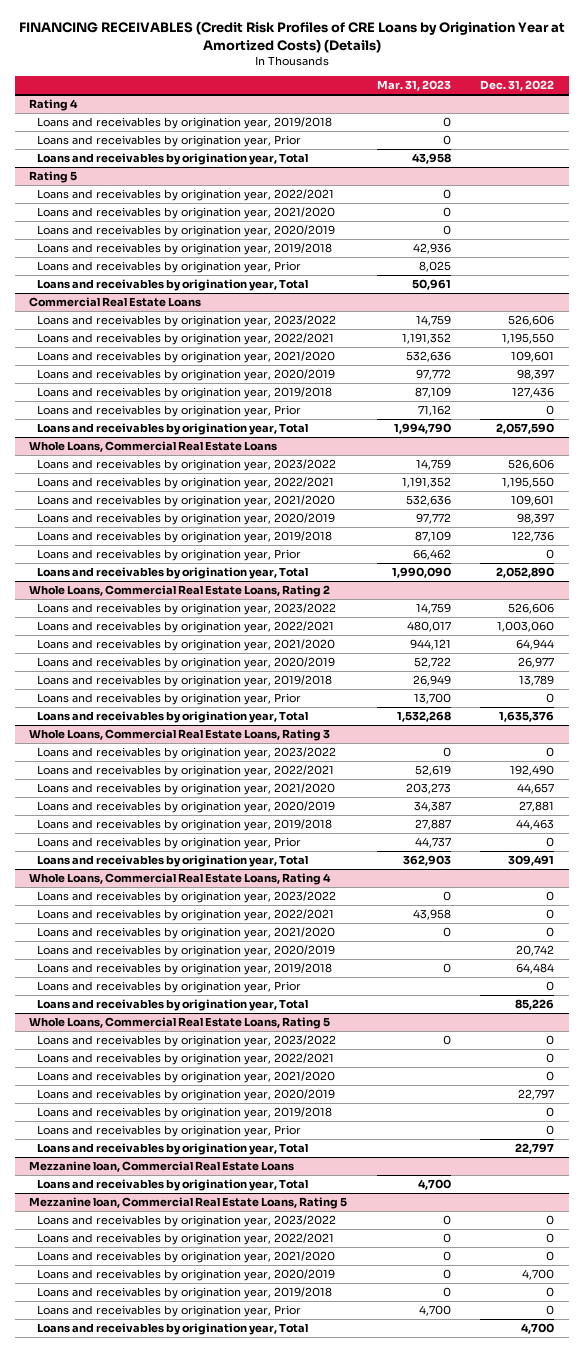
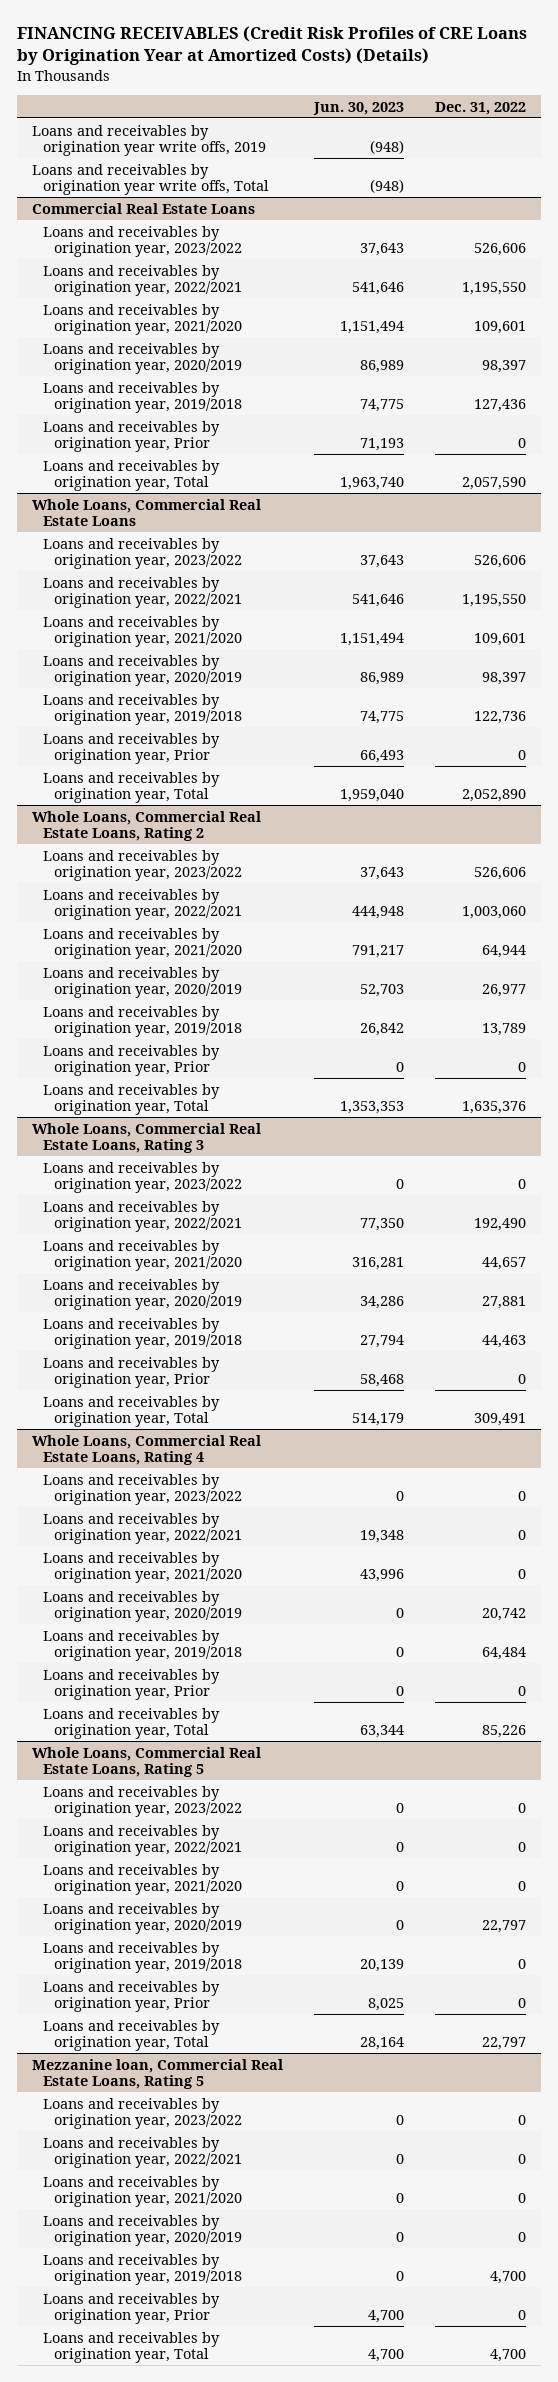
- | Mar. 31, 2023 | Dec. 31, 2022
+ | Jun. 30, 2023 | Dec. 31, 2022
- Rating 4
- Loans and receivables by origination year, 2019/2018 | 0 |
- Loans and receivables by origination year, Prior | 0 |
- Loans and receivables by origination year, Total | 43,958 |
- Rating 5
- Loans and receivables by origination year, 2022/2021 | 0 |
- Loans and receivables by origination year, 2021/2020 | 0 |
- Loans and receivables by origination year, 2020/2019 | 0 |
- Loans and receivables by origination year, 2019/2018 | 42,936 |
- Loans and receivables by origination year, Prior | 8,025 |
- Loans and receivables by origination year, Total | 50,961 |
+ Loans and receivables by origination year write offs, 2019 | (948) |
+ Loans and receivables by origination year write offs, Total | (948) |
- Mezzanine loan, Commercial Real Estate Loans
- Loans and receivables by origination year, Total | 4,700 |
@ Mezzanine loan, Commercial Real Estate Loans, Rating 5
- Loans and receivables by origination year, 2020/2019 | 0 | 4,700
- Loans and receivables by origination year, 2019/2018 | 0 | 0
+ Loans and receivables by origination year, 2020/2019 | 0 | 0
+ Loans and receivables by origination year, 2019/2018 | 0 | 4,700

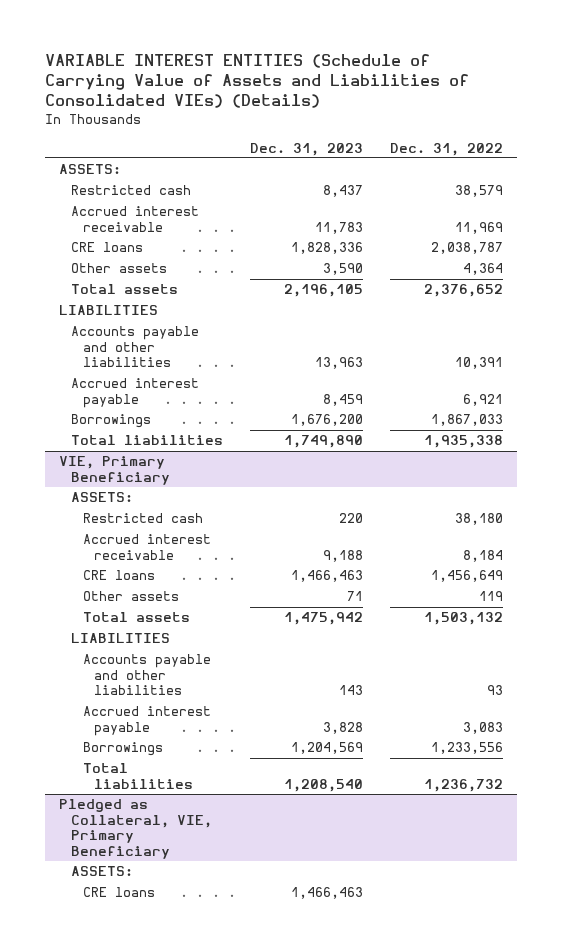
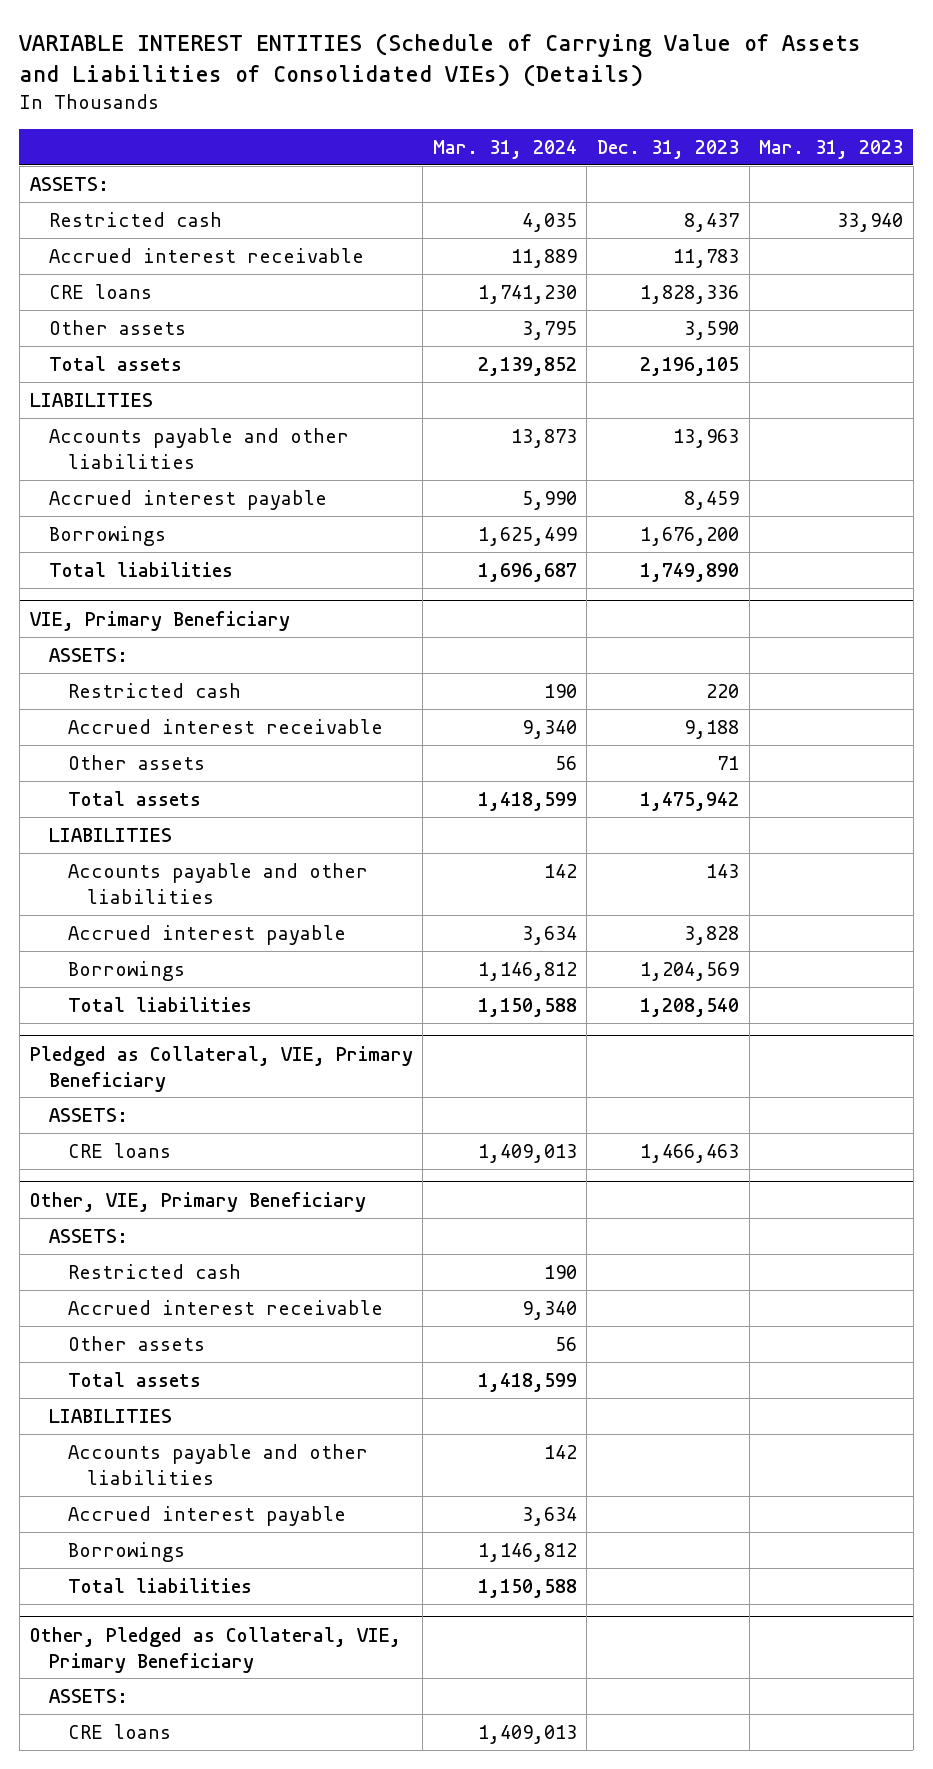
- | Dec. 31, 2023 | Dec. 31, 2022
+ | Mar. 31, 2024 | Dec. 31, 2023 | Mar. 31, 2023
@ VIE, Primary Beneficiary
- CRE loans | 1,466,463 | 1,456,649
+ Other, VIE, Primary Beneficiary
+ ASSETS:
+ Restricted cash | 190 | |
+ Accrued interest receivable | 9,340 | |
+ Other assets | 56 | |
+ Total assets | 1,418,599 | |
+ LIABILITIES
+ Accounts payable and other liabilities | 142 | |
+ Accrued interest payable | 3,634 | |
+ Borrowings | 1,146,812 | |
+ Total liabilities | 1,150,588 | |
+ Other, Pledged as Collateral, VIE, Primary Beneficiary
+ ASSETS:
+ CRE loans | 1,409,013 | |

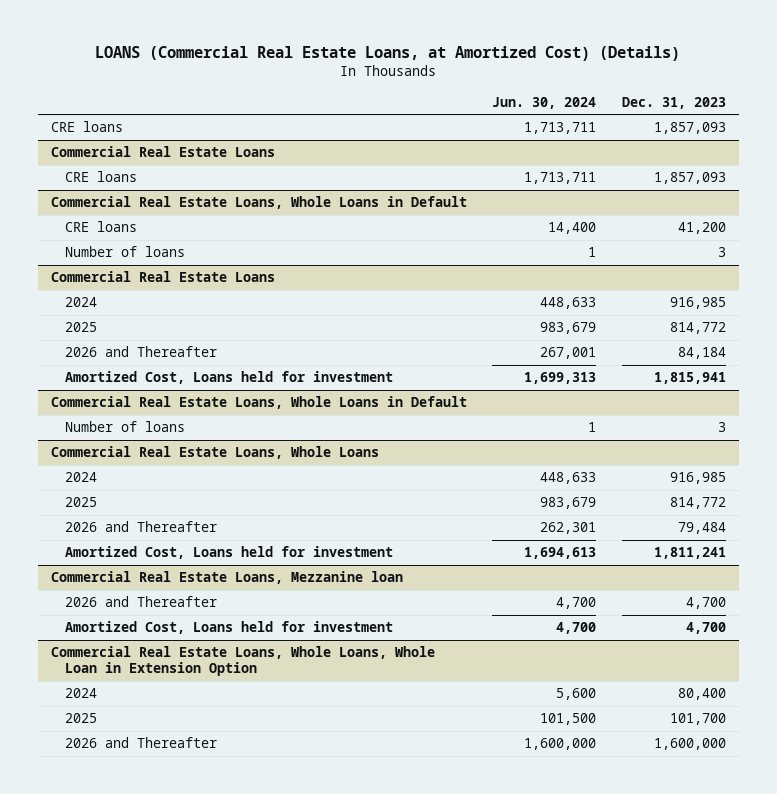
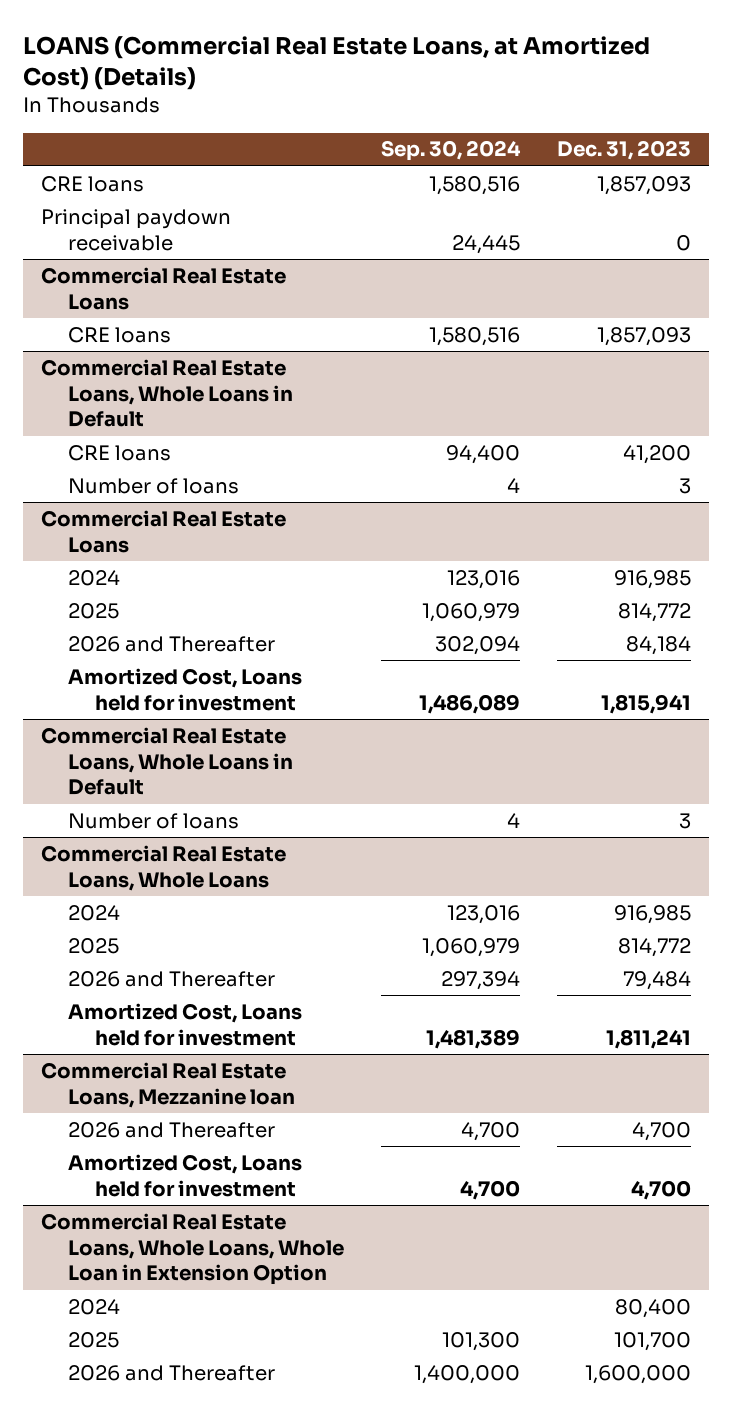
- | Jun. 30, 2024 | Dec. 31, 2023
+ | Sep. 30, 2024 | Dec. 31, 2023
+ Principal paydown receivable | 24,445 | 0

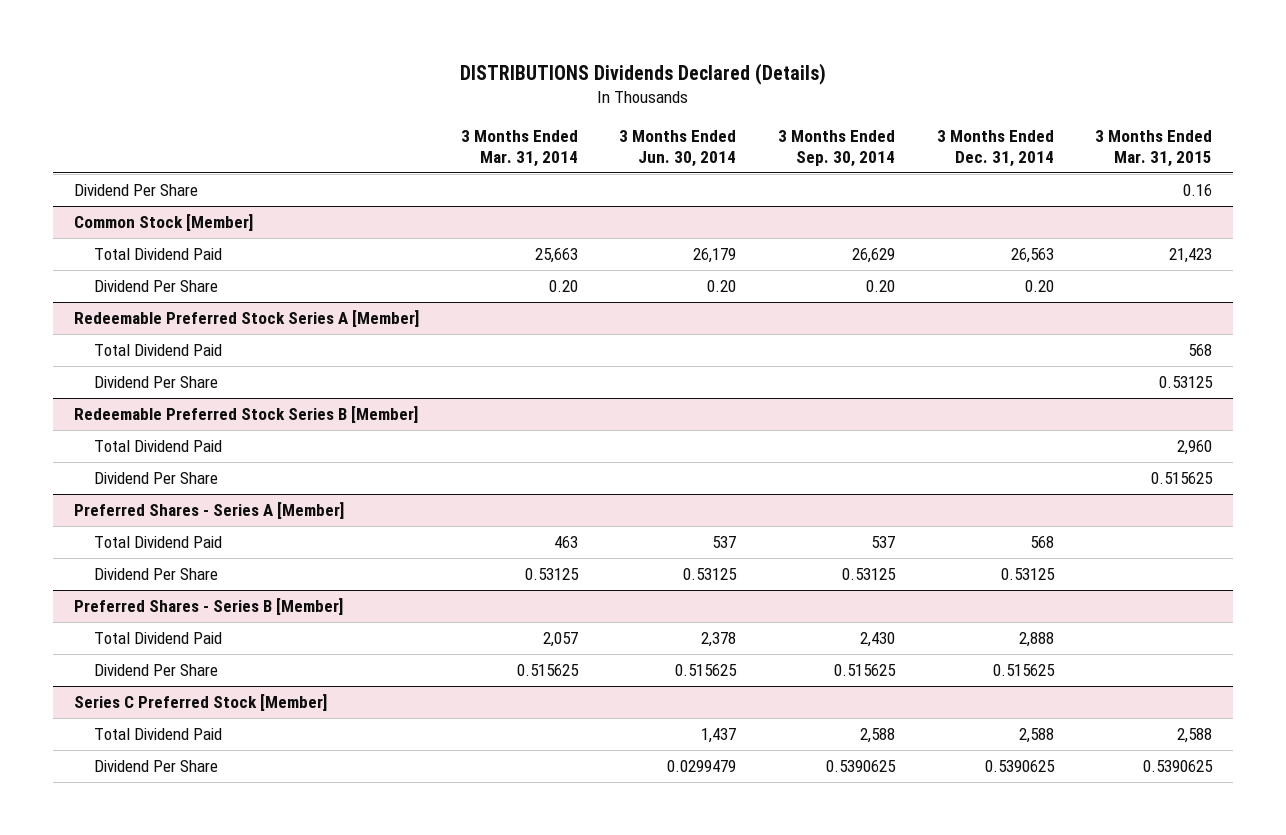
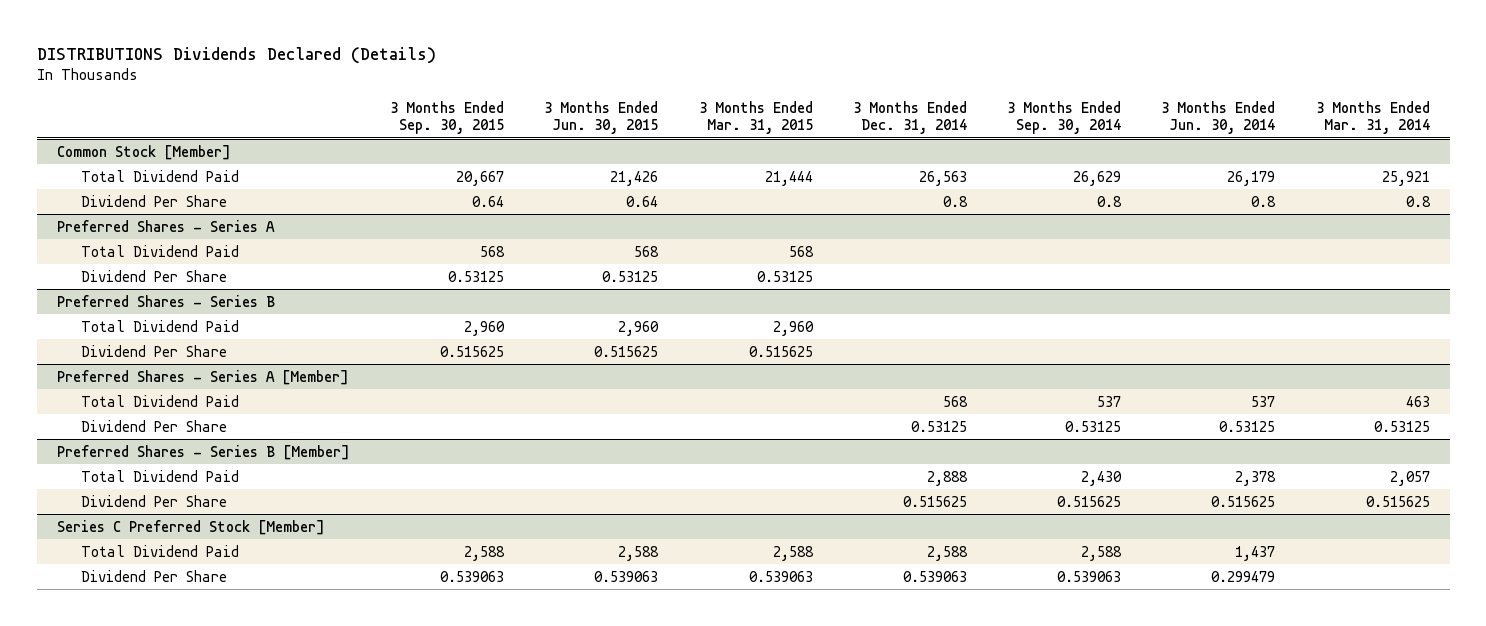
- | 3 Months Ended Mar. 31, 2014 | 3 Months Ended Jun. 30, 2014 | 3 Months Ended Sep. 30, 2014 | 3 Months Ended Dec. 31, 2014 | 3 Months Ended Mar. 31, 2015
+ | 3 Months Ended Sep. 30, 2015 | 3 Months Ended Jun. 30, 2015 | 3 Months Ended Mar. 31, 2015 | 3 Months Ended Dec. 31, 2014 | 3 Months Ended Sep. 30, 2014 | 3 Months Ended Jun. 30, 2014 | 3 Months Ended Mar. 31, 2014
- Dividend Per Share | | | | | 0.16
@ Common Stock [Member]
- Total Dividend Paid | 25,663 | 26,179 | 26,629 | 26,563 | 21,423
- Dividend Per Share | 0.20 | 0.20 | 0.20 | 0.20 |
- Redeemable Preferred Stock Series A [Member]
@ Common Stock [Member]
+ Total Dividend Paid | 20,667 | 21,426 | 21,444 | 26,563 | 26,629 | 26,179 | 25,921
+ Dividend Per Share | 0.64 | 0.64 | | 0.8 | 0.8 | 0.8 | 0.8
+ Preferred Shares - Series A
- Redeemable Preferred Stock Series B [Member]
+ Preferred Shares - Series B
@ Series C Preferred Stock [Member]
- Dividend Per Share | | 0.0299479 | 0.5390625 | 0.5390625 | 0.5390625
+ Dividend Per Share | 0.539063 | 0.539063 | 0.539063 | 0.539063 | 0.539063 | 0.299479 |

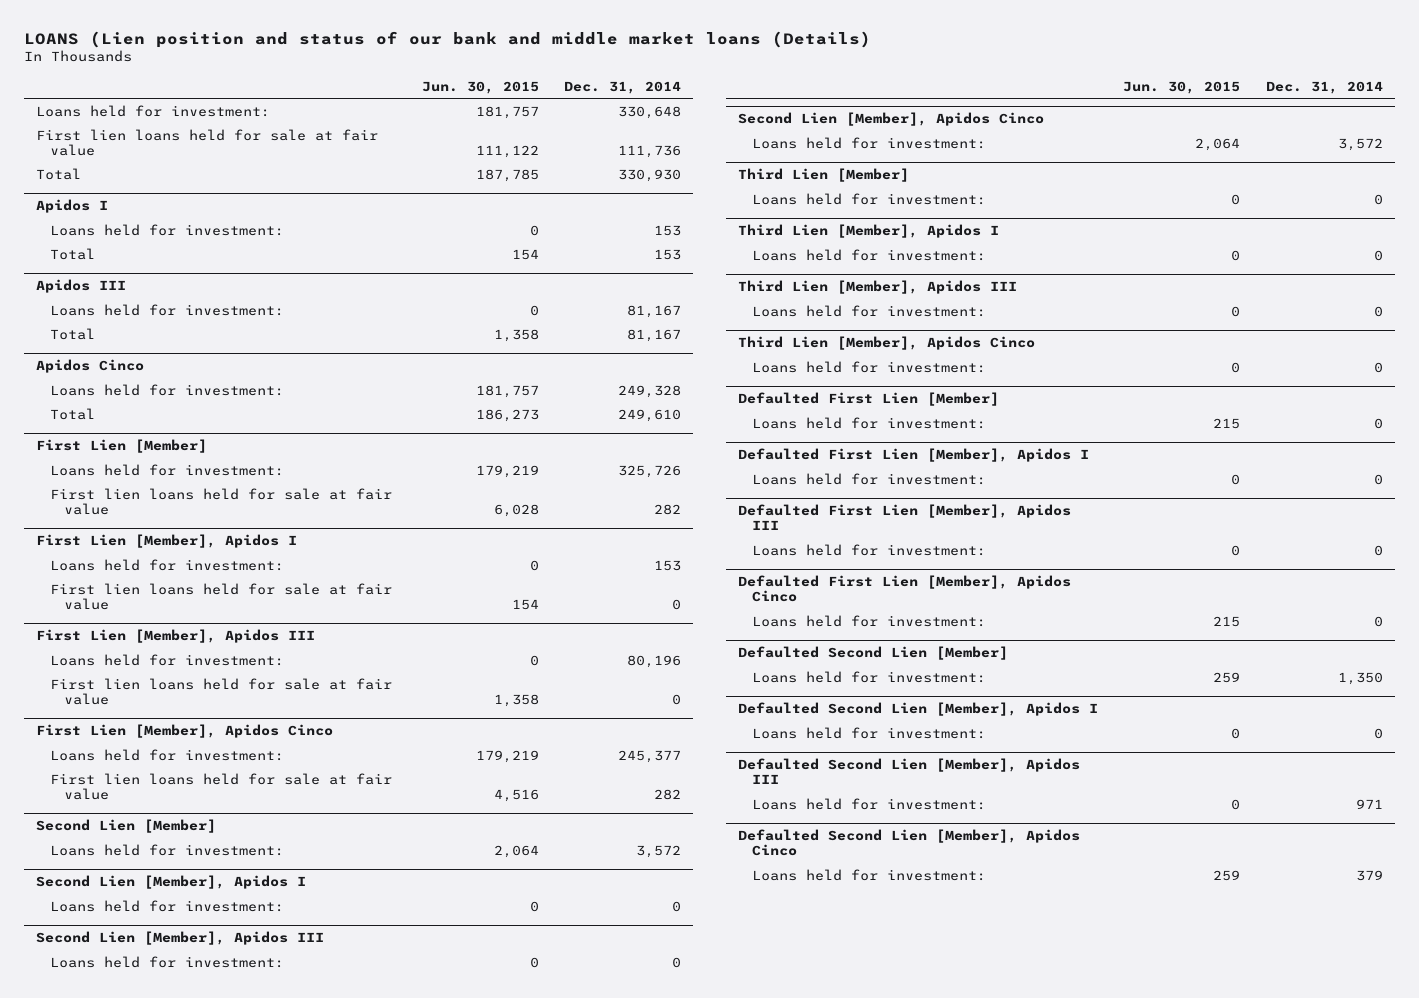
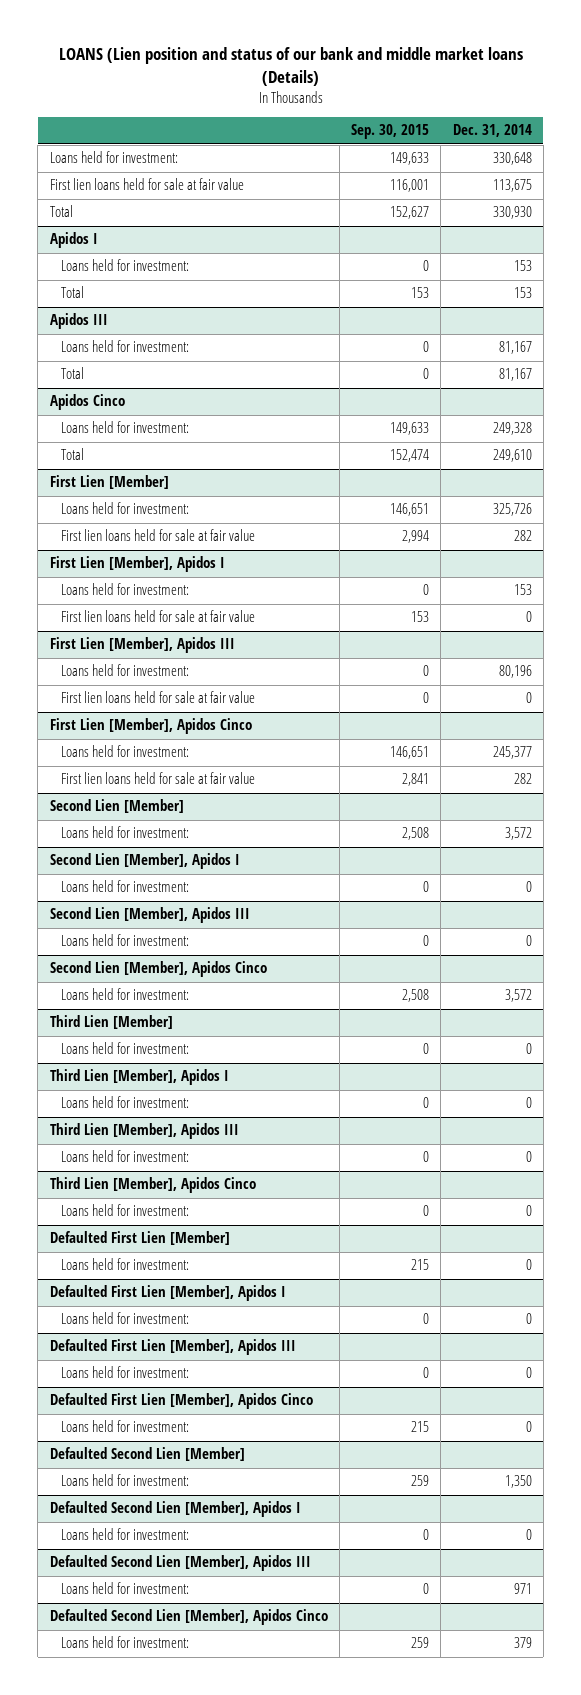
- | Jun. 30, 2015 | Dec. 31, 2014
+ | Sep. 30, 2015 | Dec. 31, 2014
- First lien loans held for sale at fair value | 111,122 | 111,736
+ First lien loans held for sale at fair value | 116,001 | 113,675

